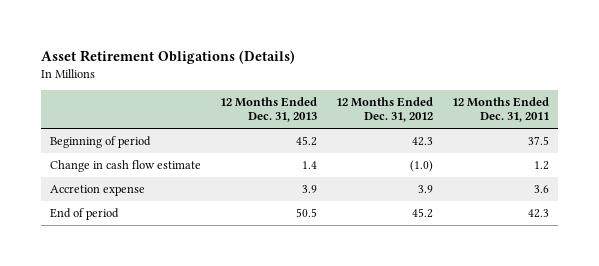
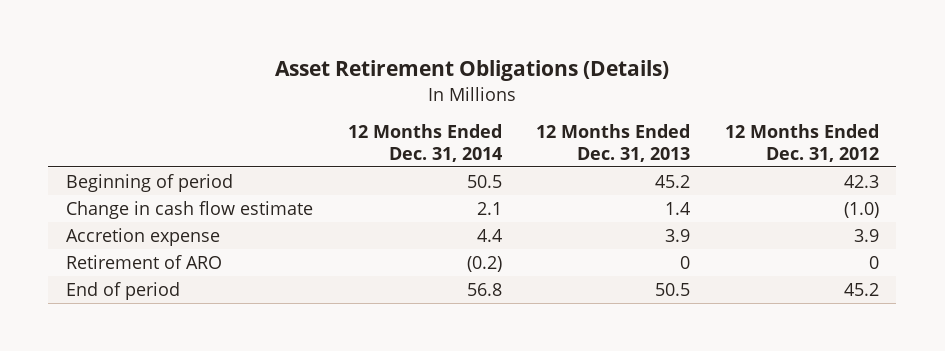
- | 12 Months Ended Dec. 31, 2013 | 12 Months Ended Dec. 31, 2012 | 12 Months Ended Dec. 31, 2011
+ | 12 Months Ended Dec. 31, 2014 | 12 Months Ended Dec. 31, 2013 | 12 Months Ended Dec. 31, 2012
+ Retirement of ARO | (0.2) | 0 | 0

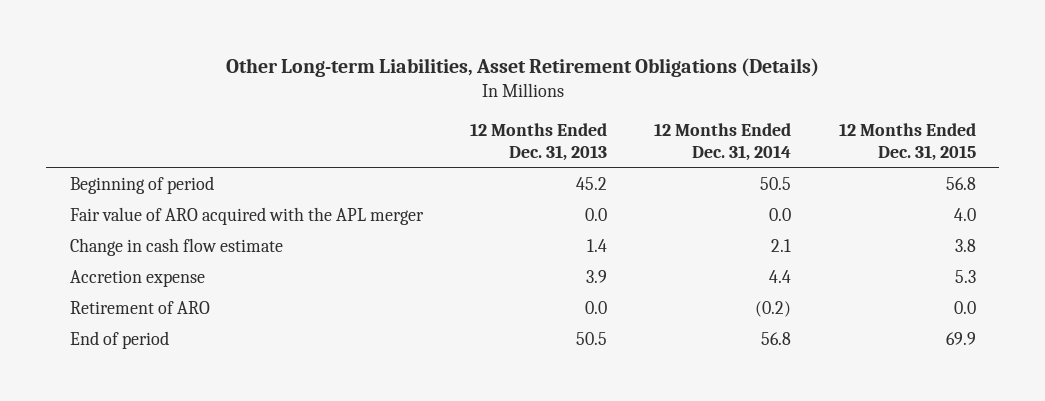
- Asset Retirement Obligations (Details)
+ Other Long-term Liabilities, Asset Retirement Obligations (Details)
- | 12 Months Ended Dec. 31, 2014 | 12 Months Ended Dec. 31, 2013 | 12 Months Ended Dec. 31, 2012
+ | 12 Months Ended Dec. 31, 2013 | 12 Months Ended Dec. 31, 2014 | 12 Months Ended Dec. 31, 2015
+ Fair value of ARO acquired with the APL merger | 0.0 | 0.0 | 4.0
- Retirement of ARO | (0.2) | 0 | 0
+ Retirement of ARO | 0.0 | (0.2) | 0.0

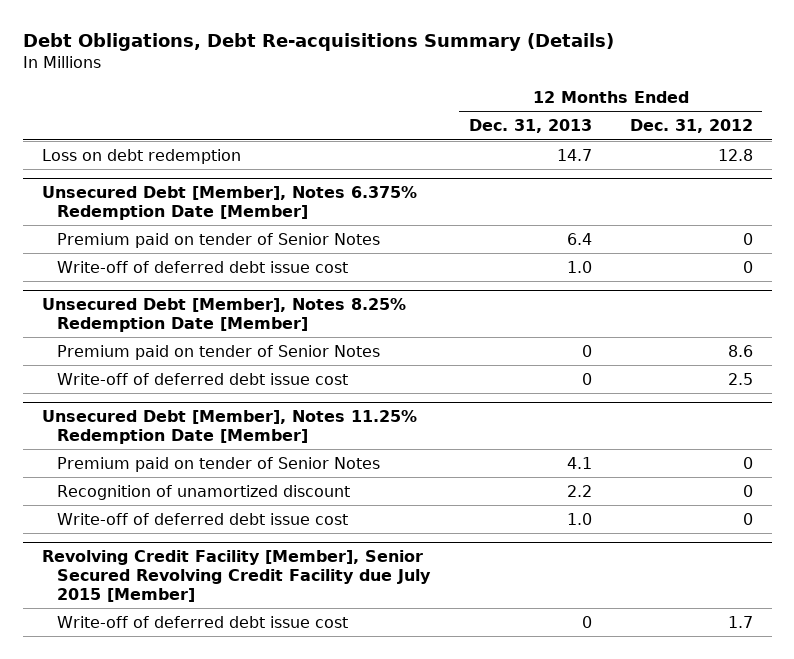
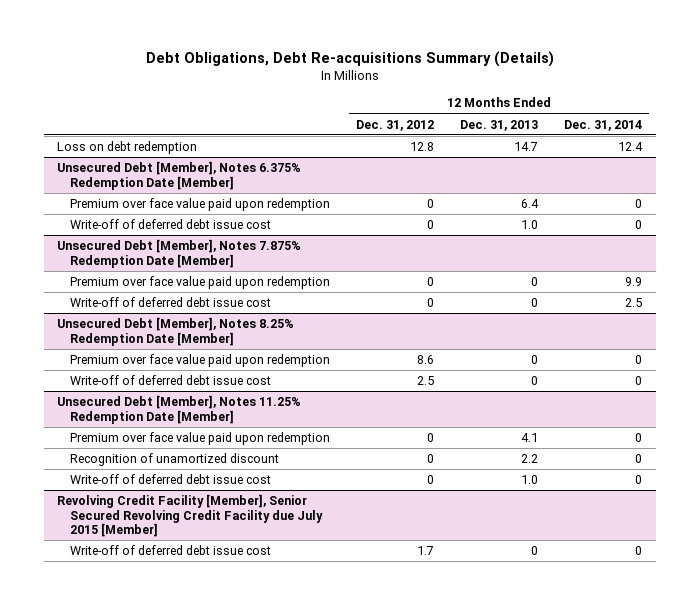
- | 12 Months Ended Dec. 31, 2013 | 12 Months Ended Dec. 31, 2012
+ | 12 Months Ended Dec. 31, 2012 | 12 Months Ended Dec. 31, 2013 | 12 Months Ended Dec. 31, 2014
@ Unsecured Debt [Member], Notes 6.375% Redemption Date [Member]
- Premium paid on tender of Senior Notes | 6.4 | 0
+ Premium over face value paid upon redemption | 0 | 6.4 | 0
+ Unsecured Debt [Member], Notes 7.875% Redemption Date [Member]
+ Premium over face value paid upon redemption | 0 | 0 | 9.9
+ Write-off of deferred debt issue cost | 0 | 0 | 2.5
@ Unsecured Debt [Member], Notes 8.25% Redemption Date [Member]
- Premium paid on tender of Senior Notes | 0 | 8.6
+ Premium over face value paid upon redemption | 8.6 | 0 | 0
@ Unsecured Debt [Member], Notes 11.25% Redemption Date [Member]
- Premium paid on tender of Senior Notes | 4.1 | 0
+ Premium over face value paid upon redemption | 0 | 4.1 | 0

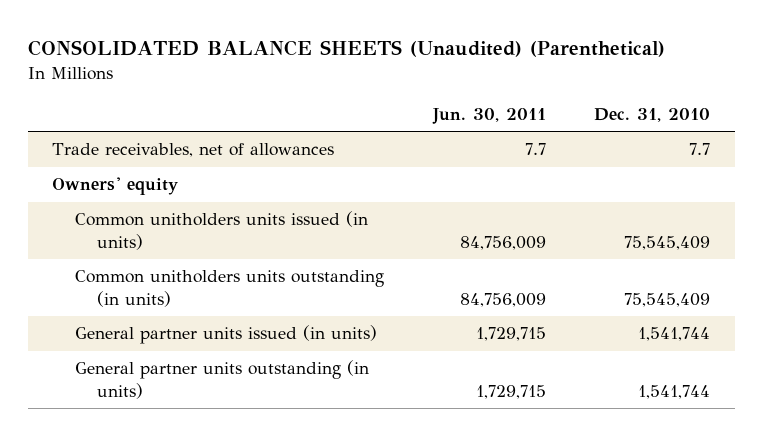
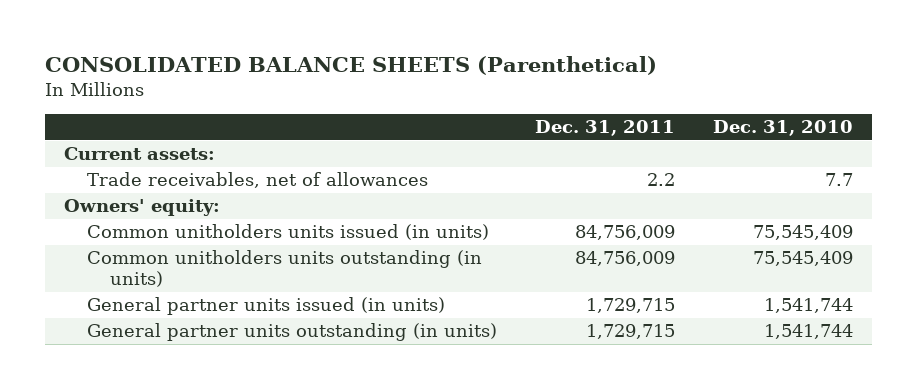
- CONSOLIDATED BALANCE SHEETS (Unaudited) (Parenthetical)
+ CONSOLIDATED BALANCE SHEETS (Parenthetical)
- | Jun. 30, 2011 | Dec. 31, 2010
+ | Dec. 31, 2011 | Dec. 31, 2010
+ Current assets:
- Owners' equity
+ Owners' equity:

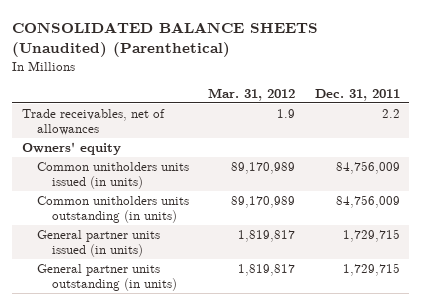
- CONSOLIDATED BALANCE SHEETS (Parenthetical)
+ CONSOLIDATED BALANCE SHEETS (Unaudited) (Parenthetical)
- | Dec. 31, 2011 | Dec. 31, 2010
+ | Mar. 31, 2012 | Dec. 31, 2011
- Current assets:
- Owners' equity:
+ Owners' equity

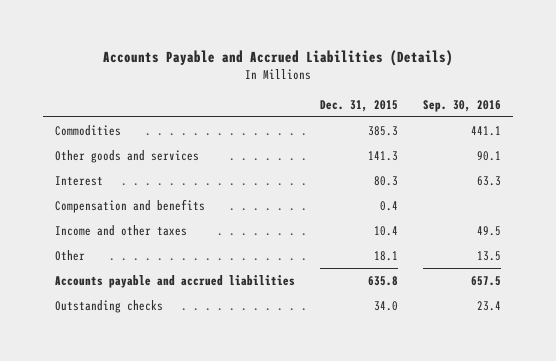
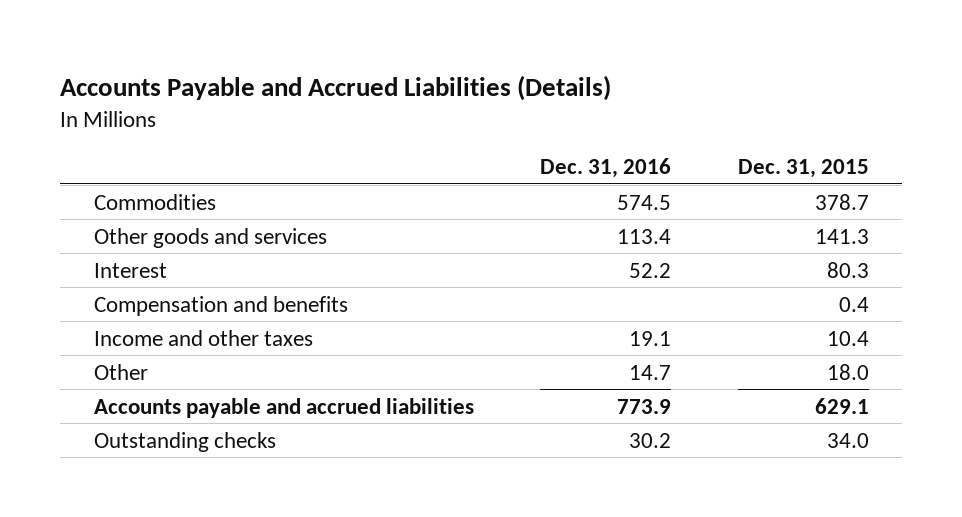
- | Dec. 31, 2015 | Sep. 30, 2016
+ | Dec. 31, 2016 | Dec. 31, 2015
- Commodities | 385.3 | 441.1
+ Commodities | 574.5 | 378.7
- Other | 18.1 | 13.5
- Accounts payable and accrued liabilities | 635.8 | 657.5
+ Other | 14.7 | 18.0
+ Accounts payable and accrued liabilities | 773.9 | 629.1

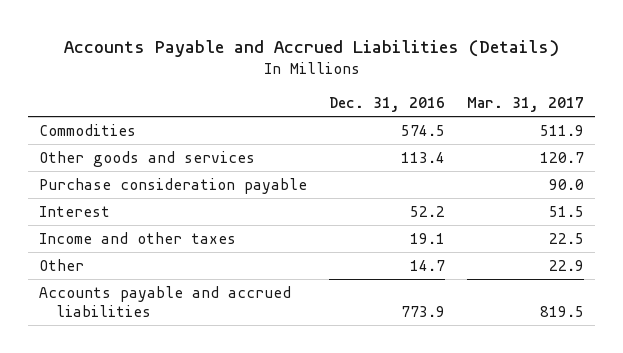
- | Dec. 31, 2016 | Dec. 31, 2015
+ | Dec. 31, 2016 | Mar. 31, 2017
+ Purchase consideration payable | | 90.0
- Compensation and benefits | | 0.4
- Outstanding checks | 30.2 | 34.0

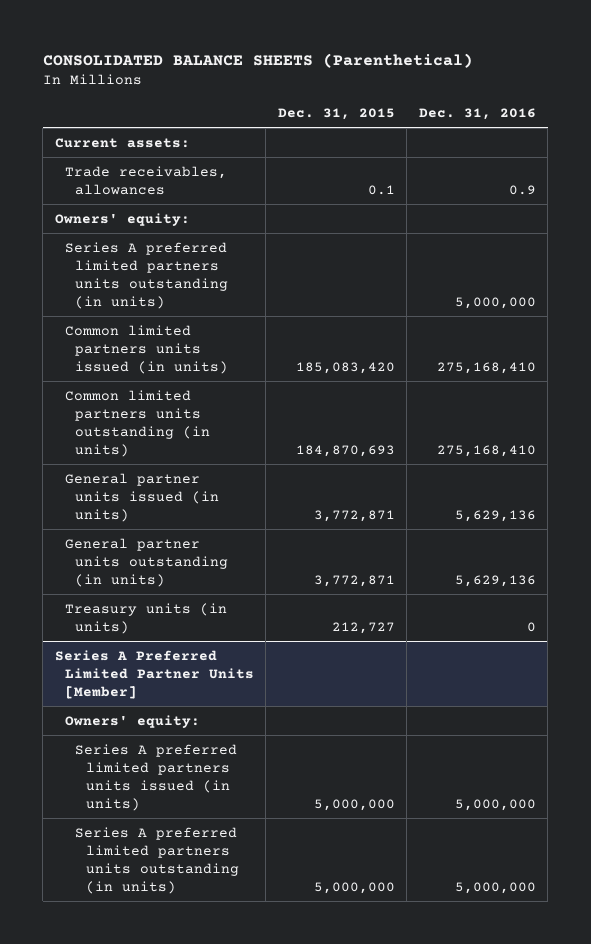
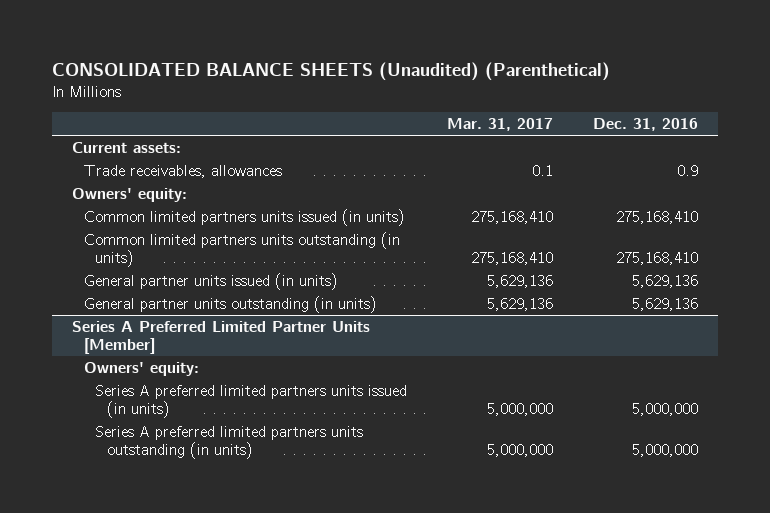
- CONSOLIDATED BALANCE SHEETS (Parenthetical)
+ CONSOLIDATED BALANCE SHEETS (Unaudited) (Parenthetical)
- | Dec. 31, 2015 | Dec. 31, 2016
+ | Mar. 31, 2017 | Dec. 31, 2016
- Series A preferred limited partners units outstanding (in units) | | 5,000,000
- Treasury units (in units) | 212,727 | 0

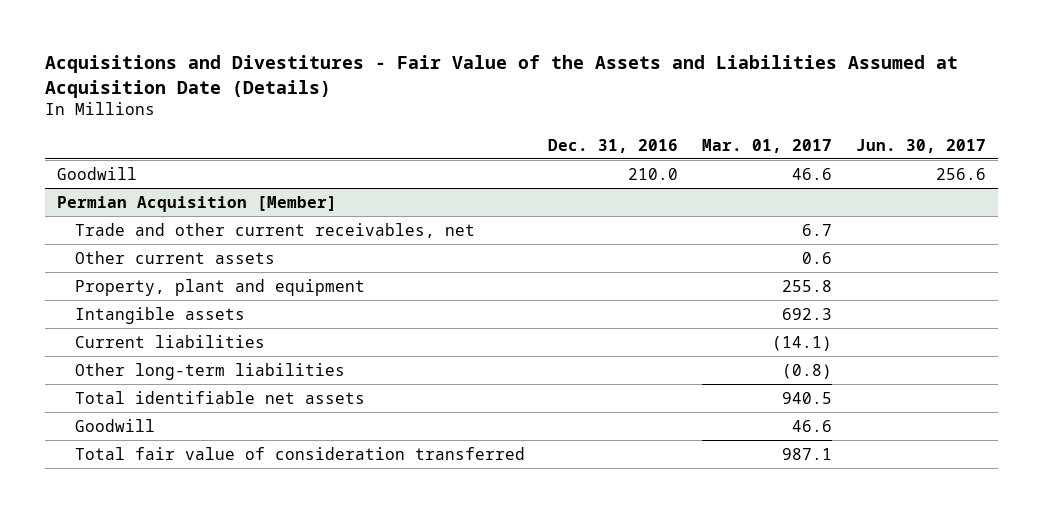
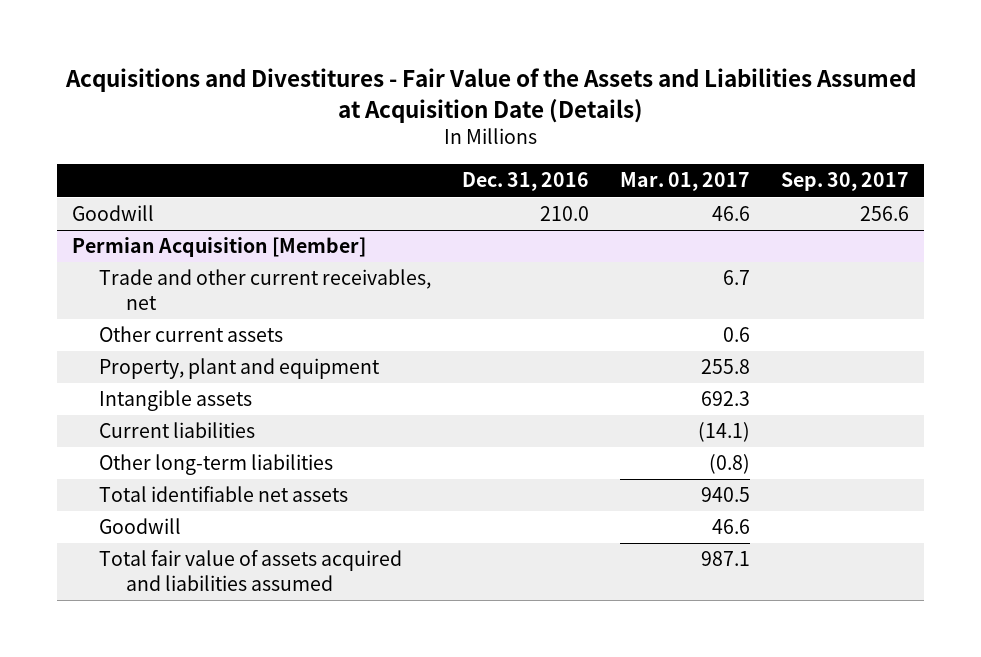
- | Dec. 31, 2016 | Mar. 01, 2017 | Jun. 30, 2017
+ | Dec. 31, 2016 | Mar. 01, 2017 | Sep. 30, 2017
@ Permian Acquisition [Member]
- Total fair value of consideration transferred | | 987.1 |
+ Total fair value of assets acquired and liabilities assumed | | 987.1 |

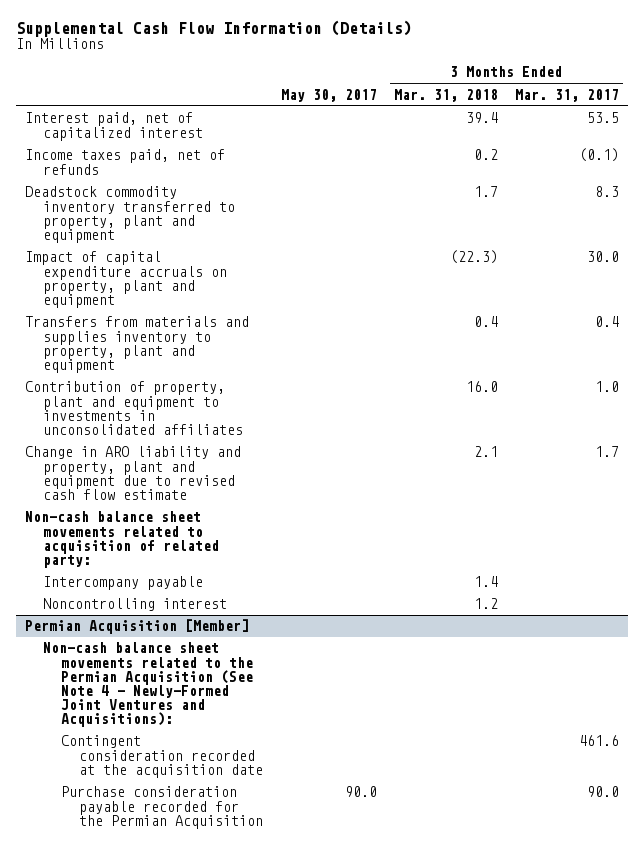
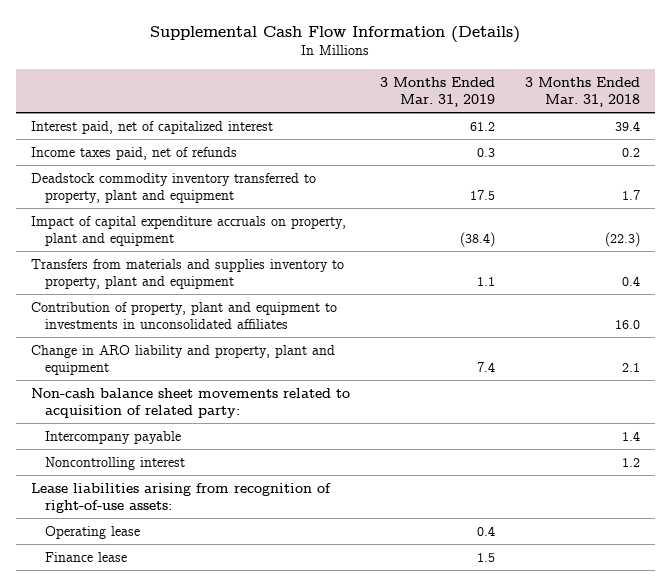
- | May 30, 2017 | 3 Months Ended Mar. 31, 2018 | 3 Months Ended Mar. 31, 2017
+ | 3 Months Ended Mar. 31, 2019 | 3 Months Ended Mar. 31, 2018
- Change in ARO liability and property, plant and equipment due to revised cash flow estimate | | 2.1 | 1.7
+ Change in ARO liability and property, plant and equipment | 7.4 | 2.1
- Permian Acquisition [Member]
- Non-cash balance sheet movements related to the Permian Acquisition (See Note 4 - Newly-Formed Joint Ventures and Acquisitions):
- Contingent consideration recorded at the acquisition date | | | 461.6
- Purchase consideration payable recorded for the Permian Acquisition | 90.0 | | 90.0
+ Lease liabilities arising from recognition of right-of-use assets:
+ Operating lease | 0.4 |
+ Finance lease | 1.5 |

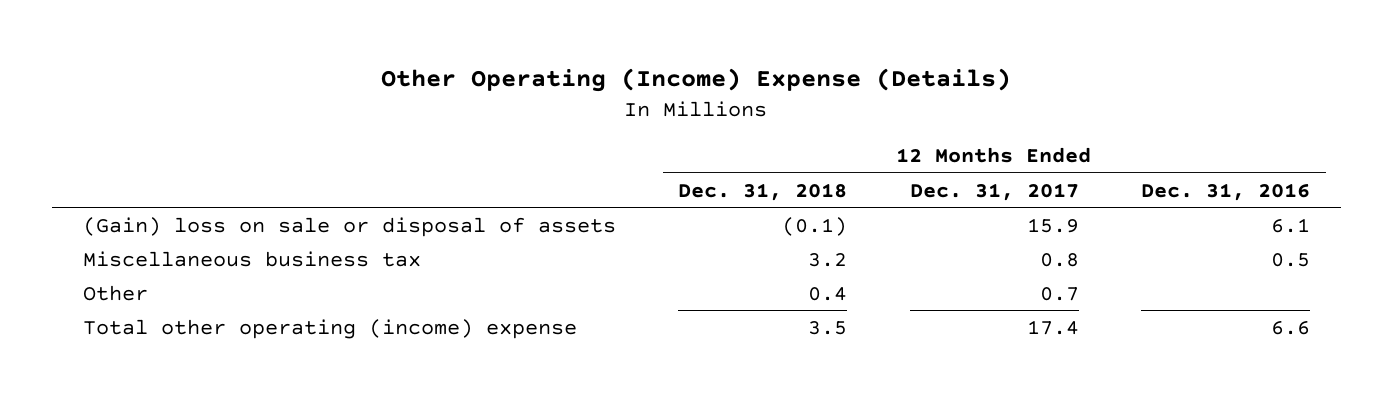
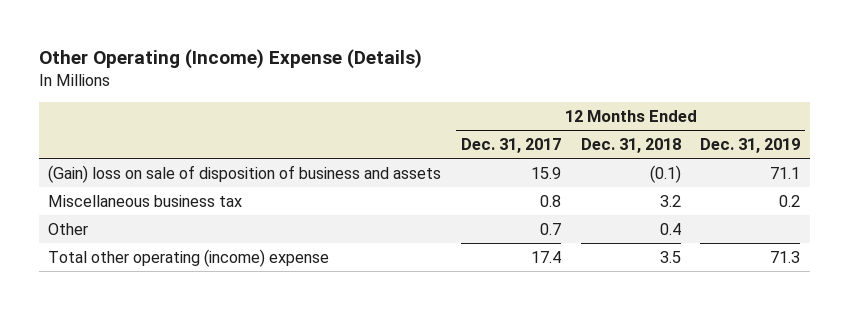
- | 12 Months Ended Dec. 31, 2018 | 12 Months Ended Dec. 31, 2017 | 12 Months Ended Dec. 31, 2016
+ | 12 Months Ended Dec. 31, 2017 | 12 Months Ended Dec. 31, 2018 | 12 Months Ended Dec. 31, 2019
- (Gain) loss on sale or disposal of assets | (0.1) | 15.9 | 6.1
+ (Gain) loss on sale of disposition of business and assets | 15.9 | (0.1) | 71.1

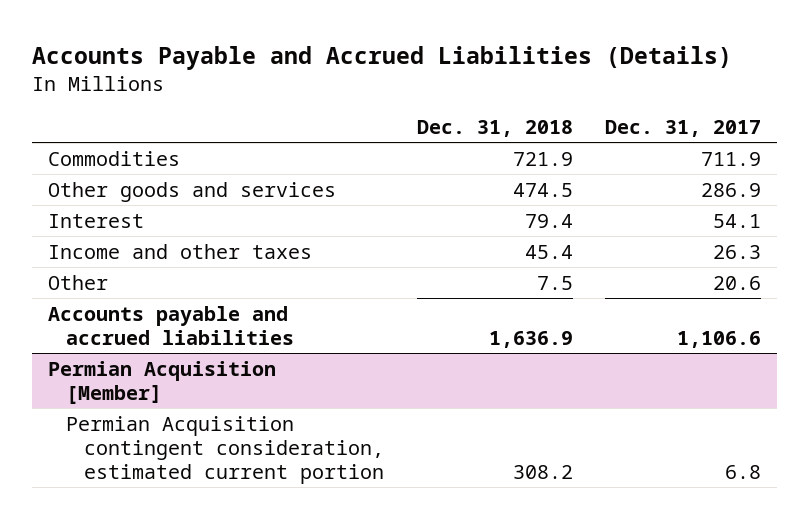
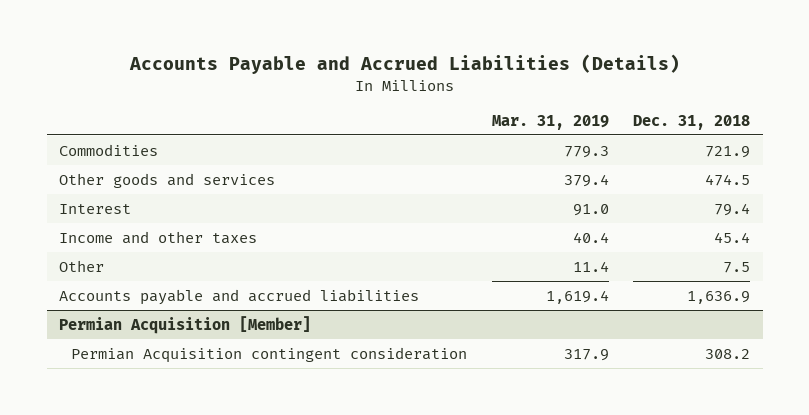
- | Dec. 31, 2018 | Dec. 31, 2017
+ | Mar. 31, 2019 | Dec. 31, 2018
@ Permian Acquisition [Member]
- Permian Acquisition contingent consideration, estimated current portion | 308.2 | 6.8
+ Permian Acquisition contingent consideration | 317.9 | 308.2

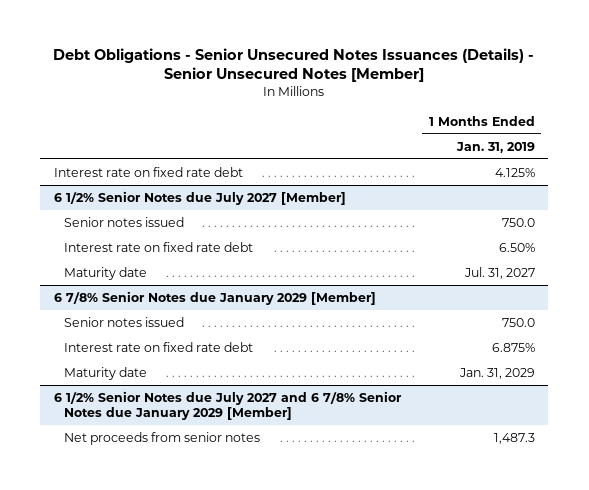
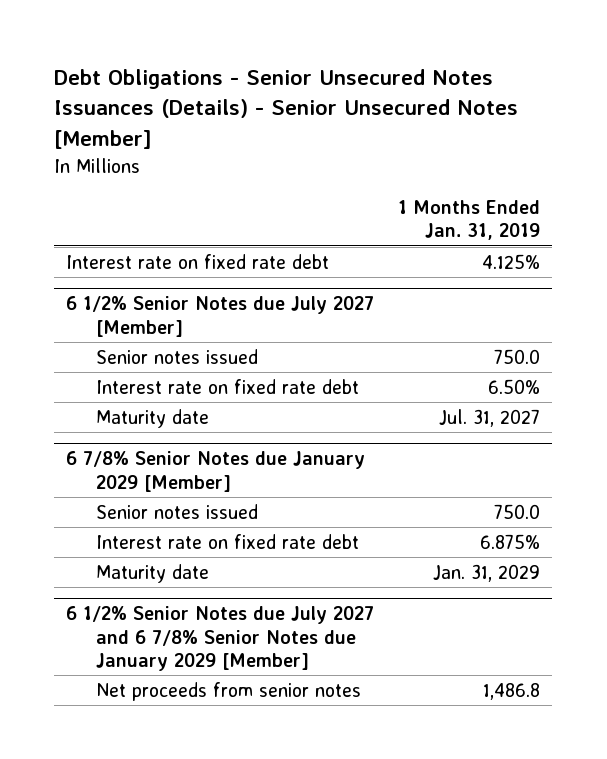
@ 6 1/2% Senior Notes due July 2027 and 6 7/8% Senior Notes due January 2029 [Member]
- Net proceeds from senior notes | 1,487.3
+ Net proceeds from senior notes | 1,486.8

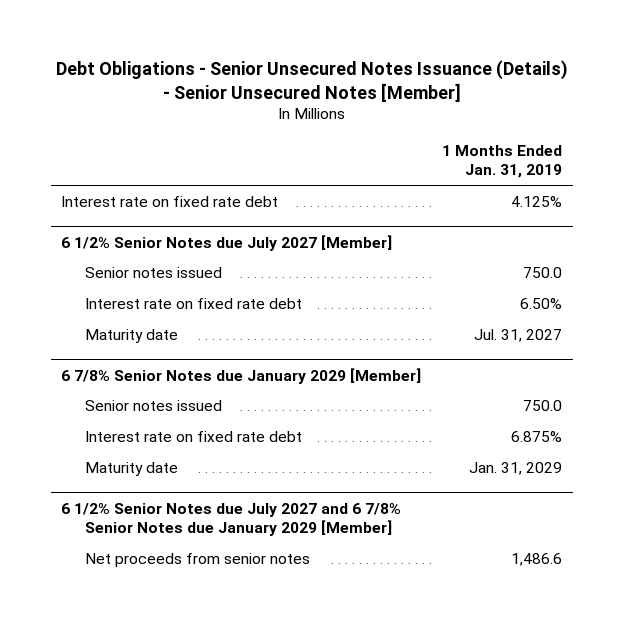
- Debt Obligations - Senior Unsecured Notes Issuances (Details) - Senior Unsecured Notes [Member]
+ Debt Obligations - Senior Unsecured Notes Issuance (Details) - Senior Unsecured Notes [Member]
@ 6 1/2% Senior Notes due July 2027 and 6 7/8% Senior Notes due January 2029 [Member]
- Net proceeds from senior notes | 1,486.8
+ Net proceeds from senior notes | 1,486.6

